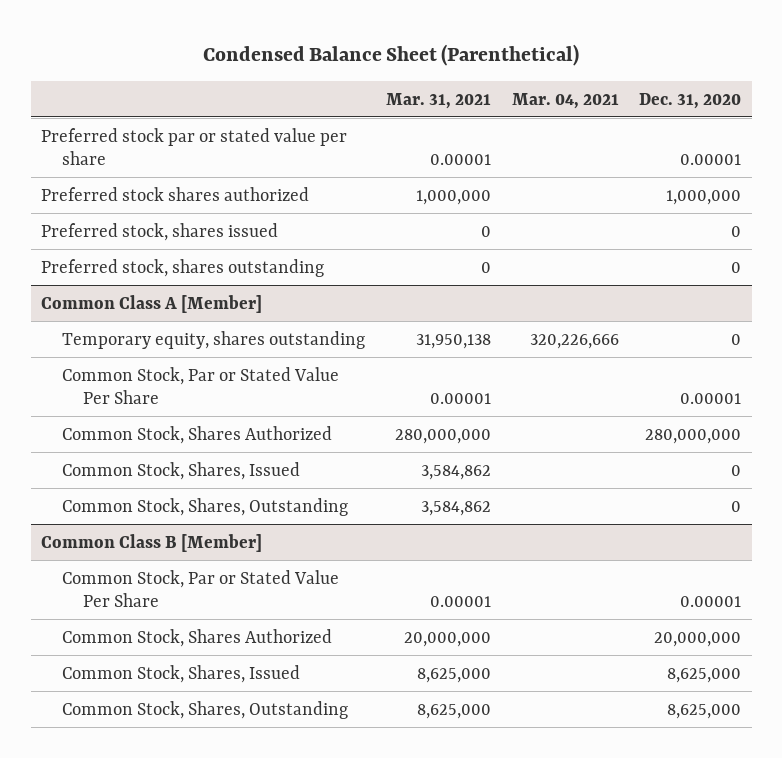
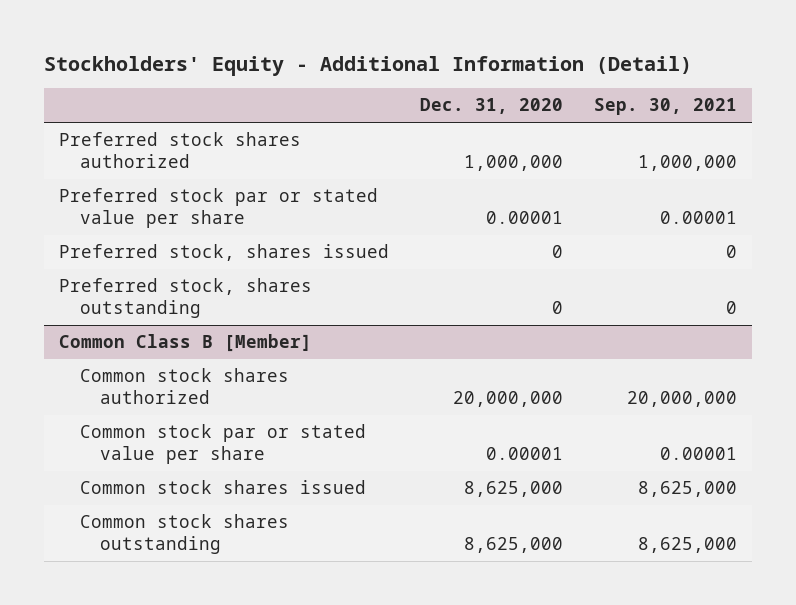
- Condensed Balance Sheet (Parenthetical)
+ Stockholders' Equity - Additional Information (Detail)
- | Mar. 31, 2021 | Mar. 04, 2021 | Dec. 31, 2020
+ | Dec. 31, 2020 | Sep. 30, 2021
moved down: Preferred stock par or stated value per share | 0.00001 | 0.00001
- Common Class A [Member]
- Temporary equity, shares outstanding | 31,950,138 | 320,226,666 | 0
- Common Stock, Par or Stated Value Per Share | 0.00001 | | 0.00001
- Common Stock, Shares Authorized | 280,000,000 | | 280,000,000
- Common Stock, Shares, Issued | 3,584,862 | | 0
- Common Stock, Shares, Outstanding | 3,584,862 | | 0
@ Common Class B [Member]
- Common Stock, Par or Stated Value Per Share | 0.00001 | | 0.00001
- Common Stock, Shares Authorized | 20,000,000 | | 20,000,000
- Common Stock, Shares, Issued | 8,625,000 | | 8,625,000
- Common Stock, Shares, Outstanding | 8,625,000 | | 8,625,000
+ Common stock shares authorized | 20,000,000 | 20,000,000
+ Common stock par or stated value per share | 0.00001 | 0.00001
+ Common stock shares issued | 8,625,000 | 8,625,000
+ Common stock shares outstanding | 8,625,000 | 8,625,000

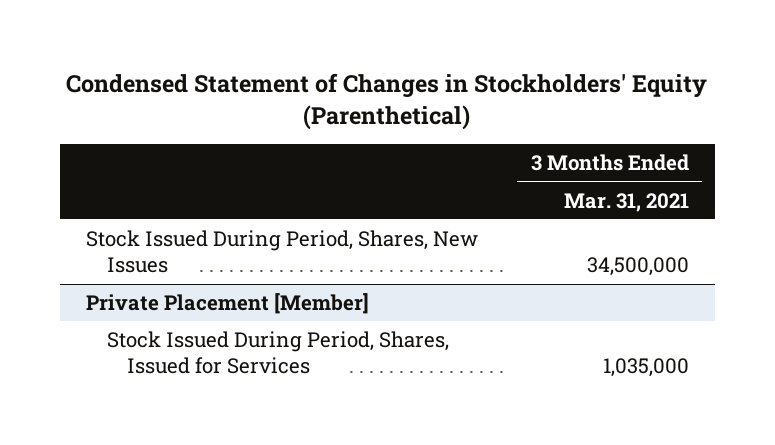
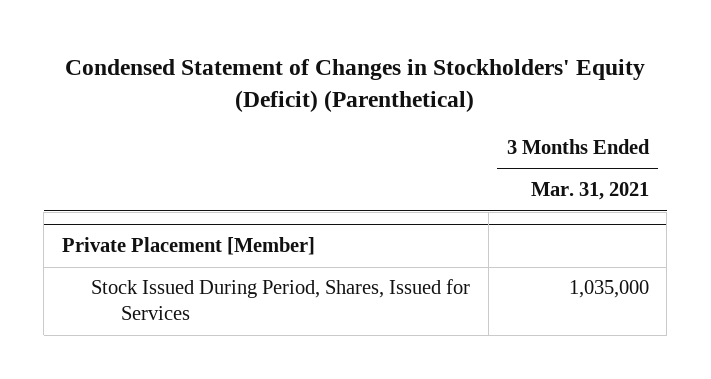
- Condensed Statement of Changes in Stockholders' Equity (Parenthetical)
+ Condensed Statement of Changes in Stockholders' Equity (Deficit) (Parenthetical)
- Stock Issued During Period, Shares, New Issues | 34,500,000

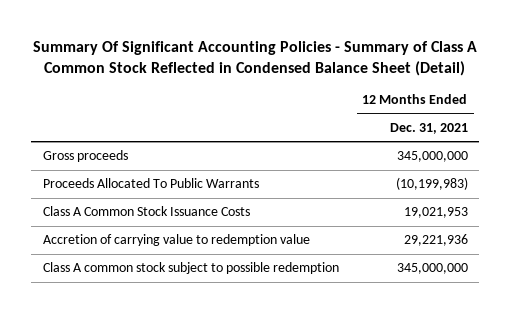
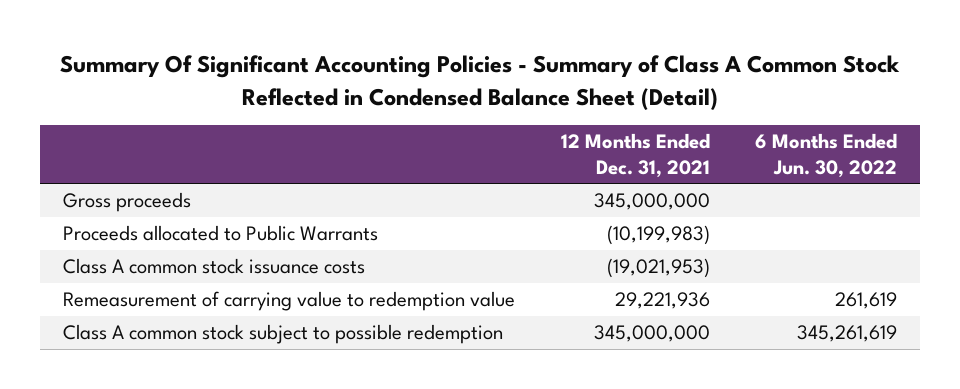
- | 12 Months Ended Dec. 31, 2021
+ | 12 Months Ended Dec. 31, 2021 | 6 Months Ended Jun. 30, 2022
- Proceeds Allocated To Public Warrants | (10,199,983)
- Class A Common Stock Issuance Costs | 19,021,953
- Accretion of carrying value to redemption value | 29,221,936
+ Proceeds allocated to Public Warrants | (10,199,983) |
+ Class A common stock issuance costs | (19,021,953) |
+ Remeasurement of carrying value to redemption value | 29,221,936 | 261,619

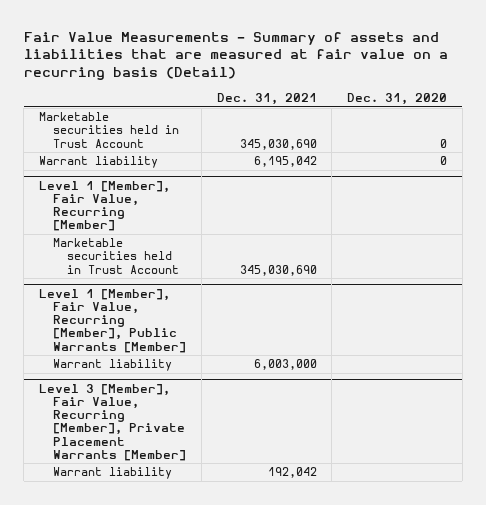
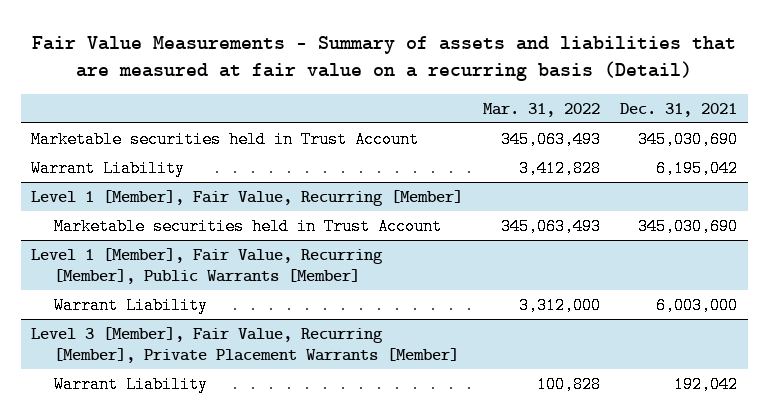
- | Dec. 31, 2021 | Dec. 31, 2020
+ | Mar. 31, 2022 | Dec. 31, 2021
- Warrant liability | 6,195,042 | 0
+ Warrant Liability | 3,412,828 | 6,195,042
@ Level 1 [Member], Fair Value, Recurring [Member], Public Warrants [Member]
- Warrant liability | 6,003,000 |
+ Warrant Liability | 3,312,000 | 6,003,000
@ Level 3 [Member], Fair Value, Recurring [Member], Private Placement Warrants [Member]
- Warrant liability | 192,042 |
+ Warrant Liability | 100,828 | 192,042

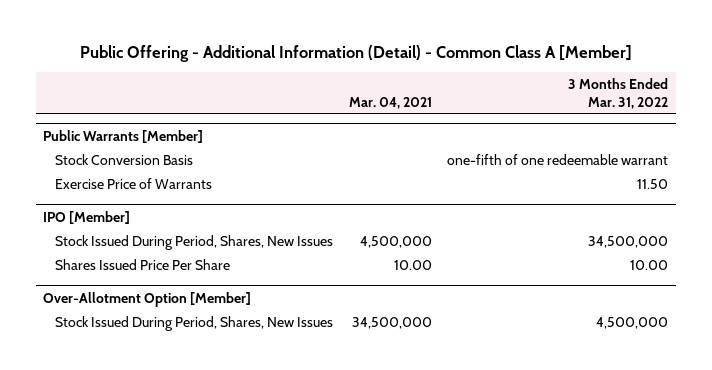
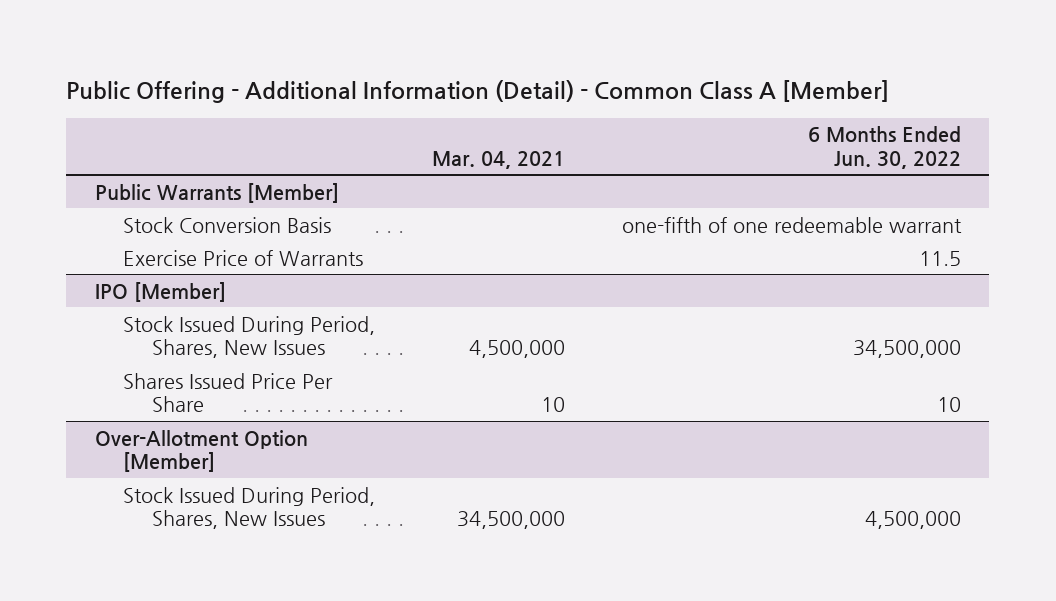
- | Mar. 04, 2021 | 3 Months Ended Mar. 31, 2022
+ | Mar. 04, 2021 | 6 Months Ended Jun. 30, 2022
@ IPO [Member]
- Shares Issued Price Per Share | 10.00 | 10.00
+ Shares Issued Price Per Share | 10 | 10

